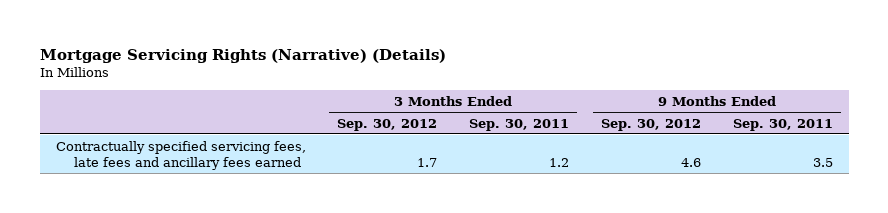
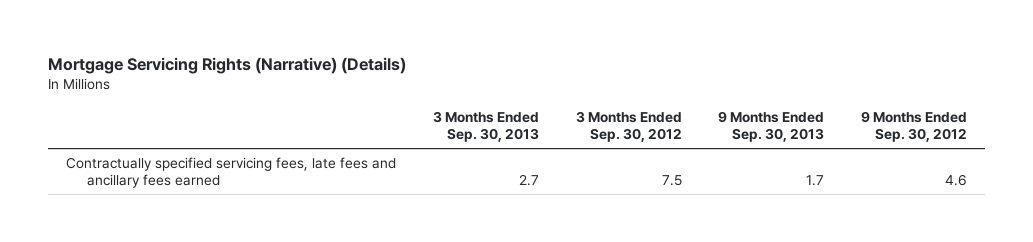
- | 3 Months Ended Sep. 30, 2012 | 3 Months Ended Sep. 30, 2011 | 9 Months Ended Sep. 30, 2012 | 9 Months Ended Sep. 30, 2011
+ | 3 Months Ended Sep. 30, 2013 | 3 Months Ended Sep. 30, 2012 | 9 Months Ended Sep. 30, 2013 | 9 Months Ended Sep. 30, 2012
- Contractually specified servicing fees, late fees and ancillary fees earned | 1.7 | 1.2 | 4.6 | 3.5
+ Contractually specified servicing fees, late fees and ancillary fees earned | 2.7 | 7.5 | 1.7 | 4.6

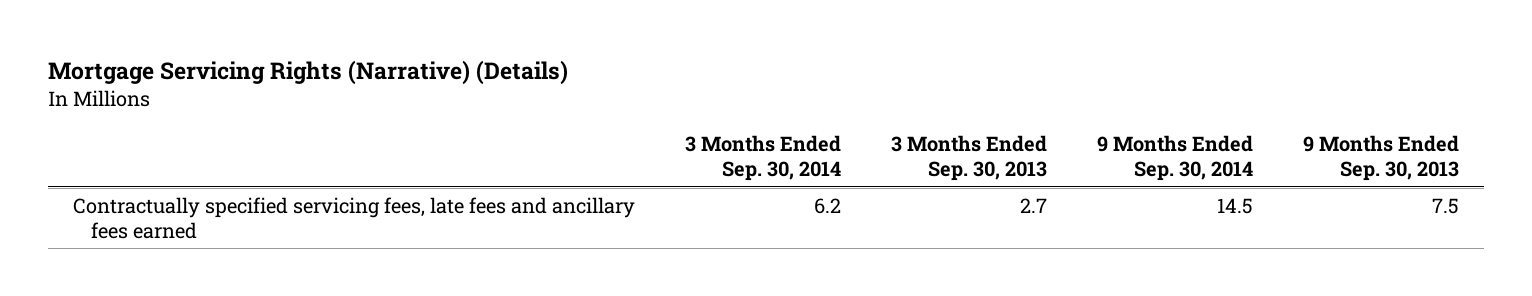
- | 3 Months Ended Sep. 30, 2013 | 3 Months Ended Sep. 30, 2012 | 9 Months Ended Sep. 30, 2013 | 9 Months Ended Sep. 30, 2012
+ | 3 Months Ended Sep. 30, 2014 | 3 Months Ended Sep. 30, 2013 | 9 Months Ended Sep. 30, 2014 | 9 Months Ended Sep. 30, 2013
- Contractually specified servicing fees, late fees and ancillary fees earned | 2.7 | 7.5 | 1.7 | 4.6
+ Contractually specified servicing fees, late fees and ancillary fees earned | 6.2 | 2.7 | 14.5 | 7.5

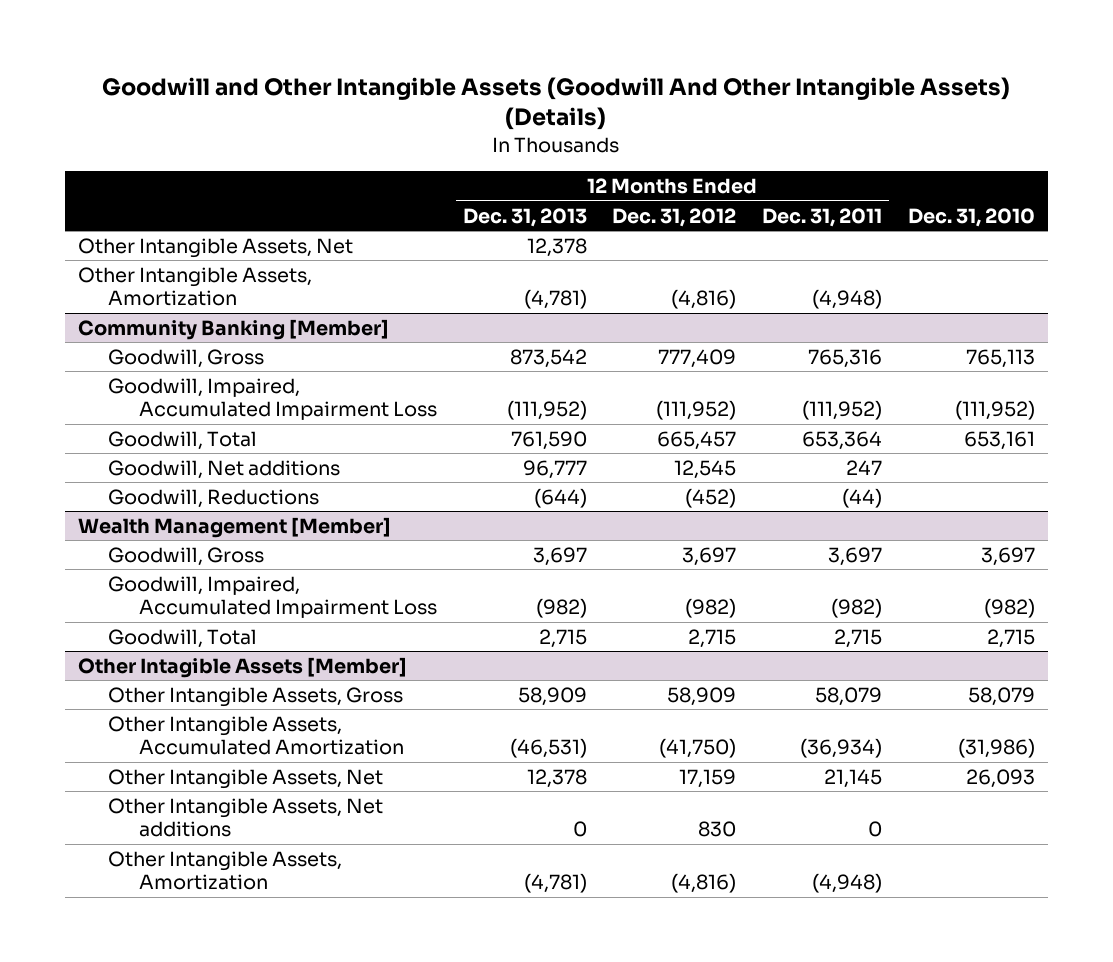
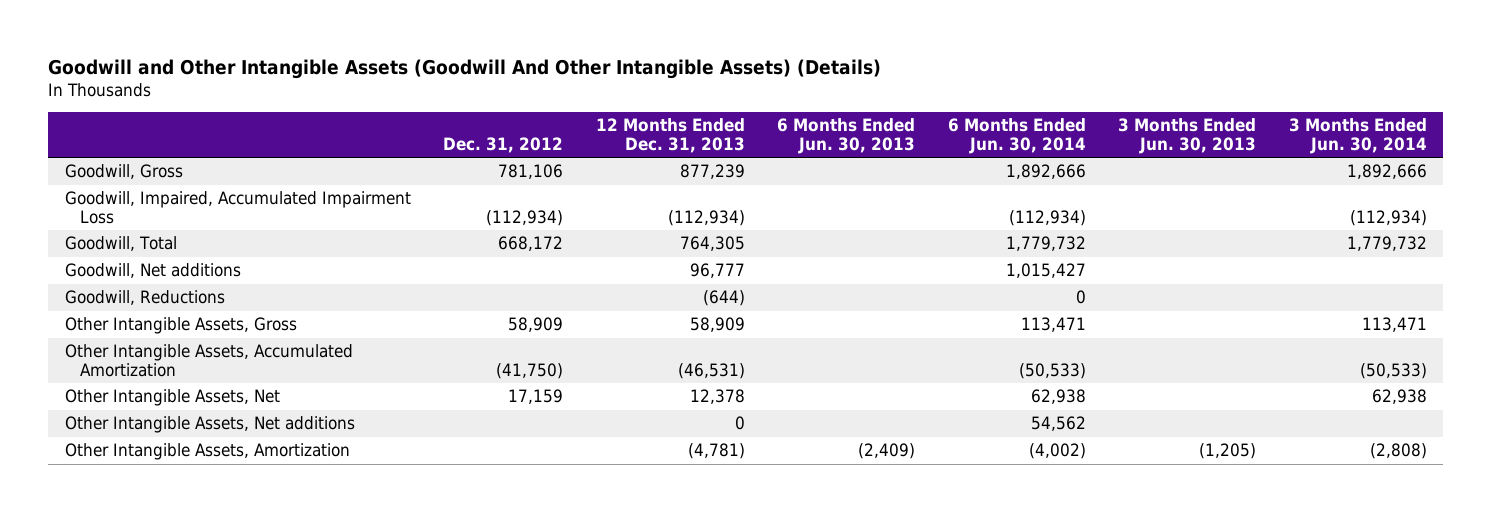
- | 12 Months Ended Dec. 31, 2013 | 12 Months Ended Dec. 31, 2012 | 12 Months Ended Dec. 31, 2011 | Dec. 31, 2010
+ | Dec. 31, 2012 | 12 Months Ended Dec. 31, 2013 | 6 Months Ended Jun. 30, 2013 | 6 Months Ended Jun. 30, 2014 | 3 Months Ended Jun. 30, 2013 | 3 Months Ended Jun. 30, 2014
- Other Intangible Assets, Net | 12,378 | | |
- Other Intangible Assets, Amortization | (4,781) | (4,816) | (4,948) |
- Community Banking [Member]
- Goodwill, Gross | 873,542 | 777,409 | 765,316 | 765,113
- Goodwill, Impaired, Accumulated Impairment Loss | (111,952) | (111,952) | (111,952) | (111,952)
- Goodwill, Total | 761,590 | 665,457 | 653,364 | 653,161
+ Goodwill, Gross | 781,106 | 877,239 | | 1,892,666 | | 1,892,666
+ Goodwill, Impaired, Accumulated Impairment Loss | (112,934) | (112,934) | | (112,934) | | (112,934)
+ Goodwill, Total | 668,172 | 764,305 | | 1,779,732 | | 1,779,732
- Wealth Management [Member]
- Goodwill, Gross | 3,697 | 3,697 | 3,697 | 3,697
- Goodwill, Impaired, Accumulated Impairment Loss | (982) | (982) | (982) | (982)
- Goodwill, Total | 2,715 | 2,715 | 2,715 | 2,715
- Other Intagible Assets [Member]

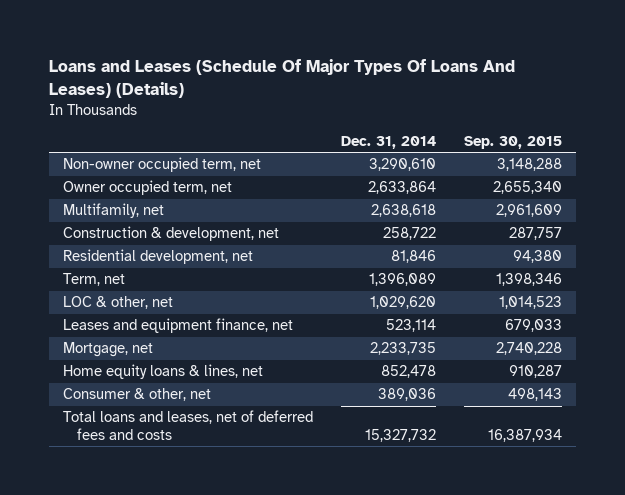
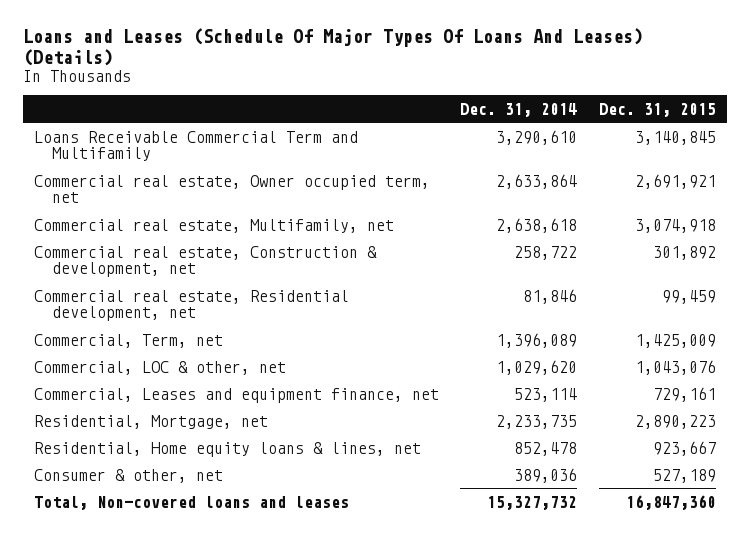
- | Dec. 31, 2014 | Sep. 30, 2015
+ | Dec. 31, 2014 | Dec. 31, 2015
- Non-owner occupied term, net | 3,290,610 | 3,148,288
- Owner occupied term, net | 2,633,864 | 2,655,340
- Multifamily, net | 2,638,618 | 2,961,609
- Construction & development, net | 258,722 | 287,757
- Residential development, net | 81,846 | 94,380
- Term, net | 1,396,089 | 1,398,346
- LOC & other, net | 1,029,620 | 1,014,523
- Leases and equipment finance, net | 523,114 | 679,033
- Mortgage, net | 2,233,735 | 2,740,228
- Home equity loans & lines, net | 852,478 | 910,287
+ Loans Receivable Commercial Term and Multifamily | 3,290,610 | 3,140,845
+ Commercial real estate, Owner occupied term, net | 2,633,864 | 2,691,921
+ Commercial real estate, Multifamily, net | 2,638,618 | 3,074,918
+ Commercial real estate, Construction & development, net | 258,722 | 301,892
+ Commercial real estate, Residential development, net | 81,846 | 99,459
+ Commercial, Term, net | 1,396,089 | 1,425,009
+ Commercial, LOC & other, net | 1,029,620 | 1,043,076
+ Commercial, Leases and equipment finance, net | 523,114 | 729,161
+ Residential, Mortgage, net | 2,233,735 | 2,890,223
+ Residential, Home equity loans & lines, net | 852,478 | 923,667
- Total loans and leases, net of deferred fees and costs | 15,327,732 | 16,387,934
+ Total, Non-covered loans and leases | 15,327,732 | 16,847,360

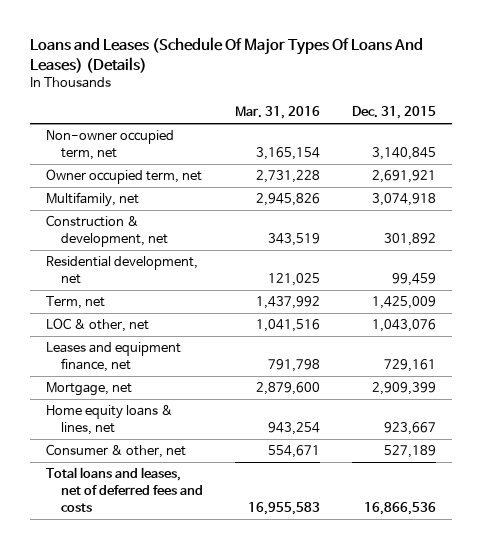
- | Dec. 31, 2014 | Dec. 31, 2015
+ | Mar. 31, 2016 | Dec. 31, 2015
- Loans Receivable Commercial Term and Multifamily | 3,290,610 | 3,140,845
- Commercial real estate, Owner occupied term, net | 2,633,864 | 2,691,921
- Commercial real estate, Multifamily, net | 2,638,618 | 3,074,918
- Commercial real estate, Construction & development, net | 258,722 | 301,892
- Commercial real estate, Residential development, net | 81,846 | 99,459
- Commercial, Term, net | 1,396,089 | 1,425,009
- Commercial, LOC & other, net | 1,029,620 | 1,043,076
- Commercial, Leases and equipment finance, net | 523,114 | 729,161
- Residential, Mortgage, net | 2,233,735 | 2,890,223
- Residential, Home equity loans & lines, net | 852,478 | 923,667
+ Non-owner occupied term, net | 3,165,154 | 3,140,845
+ Owner occupied term, net | 2,731,228 | 2,691,921
+ Multifamily, net | 2,945,826 | 3,074,918
+ Construction & development, net | 343,519 | 301,892
+ Residential development, net | 121,025 | 99,459
+ Term, net | 1,437,992 | 1,425,009
+ LOC & other, net | 1,041,516 | 1,043,076
+ Leases and equipment finance, net | 791,798 | 729,161
+ Mortgage, net | 2,879,600 | 2,909,399
+ Home equity loans & lines, net | 943,254 | 923,667
- Total, Non-covered loans and leases | 15,327,732 | 16,847,360
+ Total loans and leases, net of deferred fees and costs | 16,955,583 | 16,866,536

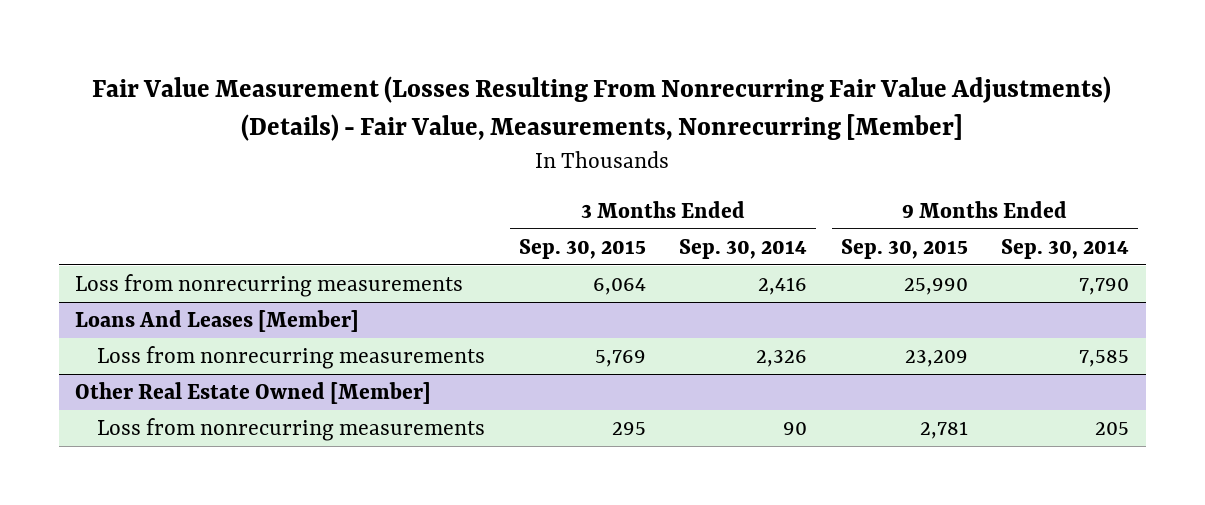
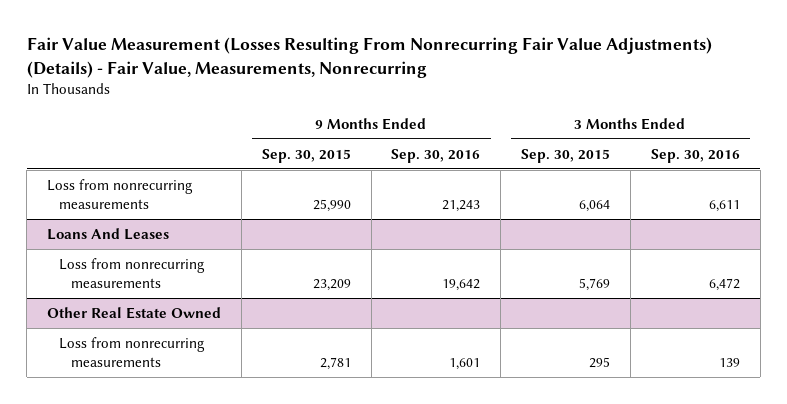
- Fair Value Measurement (Losses Resulting From Nonrecurring Fair Value Adjustments) (Details) - Fair Value, Measurements, Nonrecurring [Member]
+ Fair Value Measurement (Losses Resulting From Nonrecurring Fair Value Adjustments) (Details) - Fair Value, Measurements, Nonrecurring
- | 3 Months Ended Sep. 30, 2015 | 3 Months Ended Sep. 30, 2014 | 9 Months Ended Sep. 30, 2015 | 9 Months Ended Sep. 30, 2014
+ | 9 Months Ended Sep. 30, 2015 | 9 Months Ended Sep. 30, 2016 | 3 Months Ended Sep. 30, 2015 | 3 Months Ended Sep. 30, 2016
- Loans And Leases [Member]
+ Loans And Leases
- Other Real Estate Owned [Member]
+ Other Real Estate Owned

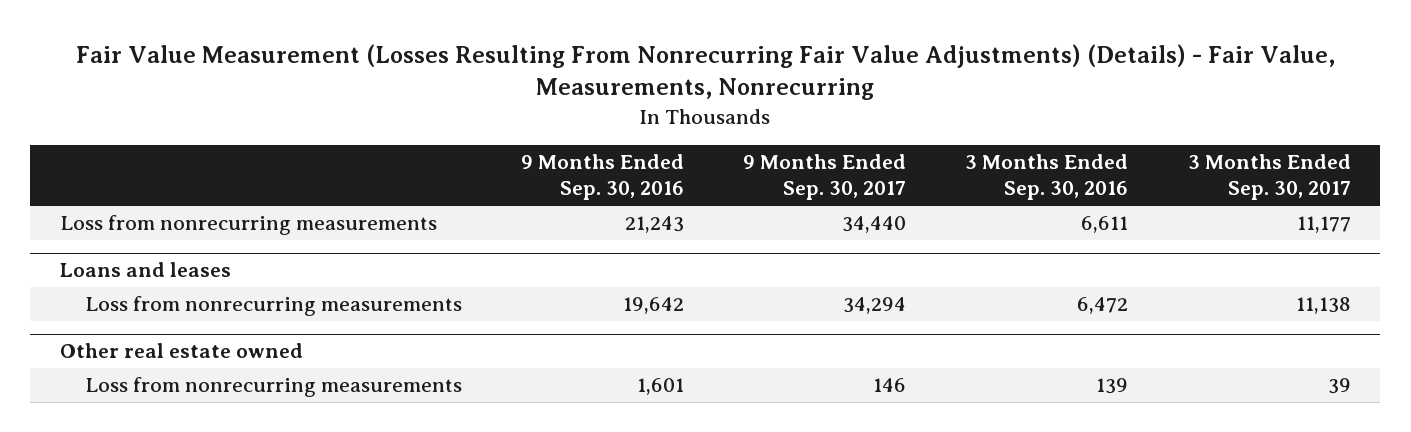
- | 9 Months Ended Sep. 30, 2015 | 9 Months Ended Sep. 30, 2016 | 3 Months Ended Sep. 30, 2015 | 3 Months Ended Sep. 30, 2016
+ | 9 Months Ended Sep. 30, 2016 | 9 Months Ended Sep. 30, 2017 | 3 Months Ended Sep. 30, 2016 | 3 Months Ended Sep. 30, 2017
- Loans And Leases
+ Loans and leases
- Other Real Estate Owned
+ Other real estate owned

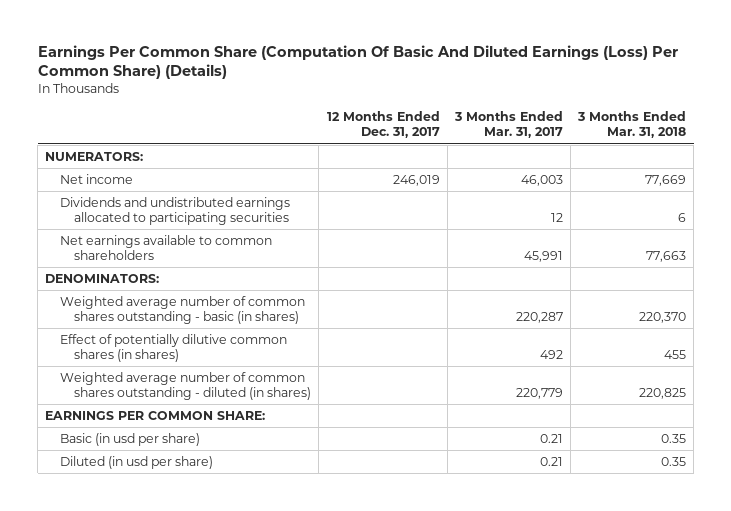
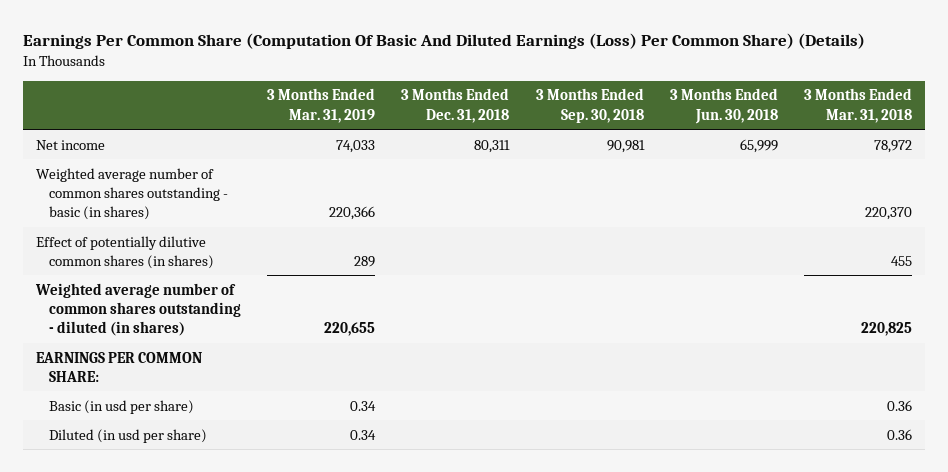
- | 12 Months Ended Dec. 31, 2017 | 3 Months Ended Mar. 31, 2017 | 3 Months Ended Mar. 31, 2018
+ | 3 Months Ended Mar. 31, 2019 | 3 Months Ended Dec. 31, 2018 | 3 Months Ended Sep. 30, 2018 | 3 Months Ended Jun. 30, 2018 | 3 Months Ended Mar. 31, 2018
- NUMERATORS:
- Net income | 246,019 | 46,003 | 77,669
- Dividends and undistributed earnings allocated to participating securities | | 12 | 6
- Net earnings available to common shareholders | | 45,991 | 77,663
- DENOMINATORS:
+ Net income | 74,033 | 80,311 | 90,981 | 65,999 | 78,972
- Basic (in usd per share) | | 0.21 | 0.35
- Diluted (in usd per share) | | 0.21 | 0.35
+ Basic (in usd per share) | 0.34 | | | | 0.36
+ Diluted (in usd per share) | 0.34 | | | | 0.36

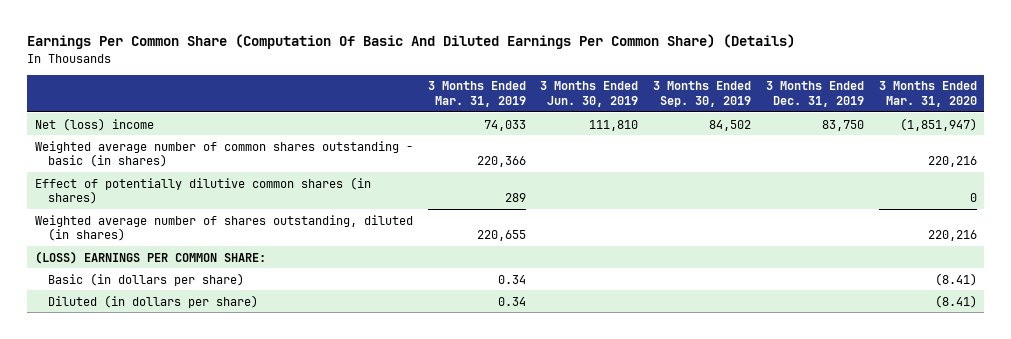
- Earnings Per Common Share (Computation Of Basic And Diluted Earnings (Loss) Per Common Share) (Details)
+ Earnings Per Common Share (Computation Of Basic And Diluted Earnings Per Common Share) (Details)
- | 3 Months Ended Mar. 31, 2019 | 3 Months Ended Dec. 31, 2018 | 3 Months Ended Sep. 30, 2018 | 3 Months Ended Jun. 30, 2018 | 3 Months Ended Mar. 31, 2018
+ | 3 Months Ended Mar. 31, 2019 | 3 Months Ended Jun. 30, 2019 | 3 Months Ended Sep. 30, 2019 | 3 Months Ended Dec. 31, 2019 | 3 Months Ended Mar. 31, 2020
- Net income | 74,033 | 80,311 | 90,981 | 65,999 | 78,972
+ Net (loss) income | 74,033 | 111,810 | 84,502 | 83,750 | (1,851,947)
- Weighted average number of common shares outstanding - diluted (in shares) | 220,655 | | | | 220,825
- EARNINGS PER COMMON SHARE:
- Basic (in usd per share) | 0.34 | | | | 0.36
- Diluted (in usd per share) | 0.34 | | | | 0.36
+ Weighted average number of shares outstanding, diluted (in shares) | 220,655 | | | | 220,216
+ (LOSS) EARNINGS PER COMMON SHARE:
+ Basic (in dollars per share) | 0.34 | | | | (8.41)
+ Diluted (in dollars per share) | 0.34 | | | | (8.41)

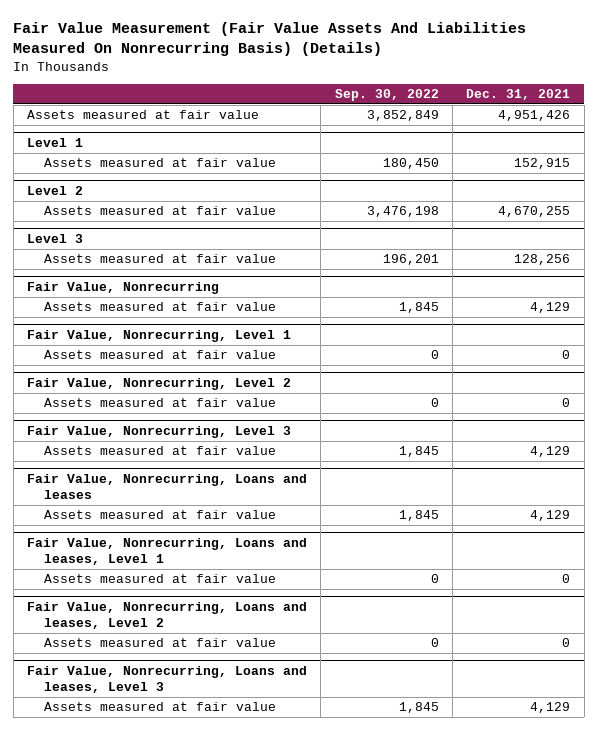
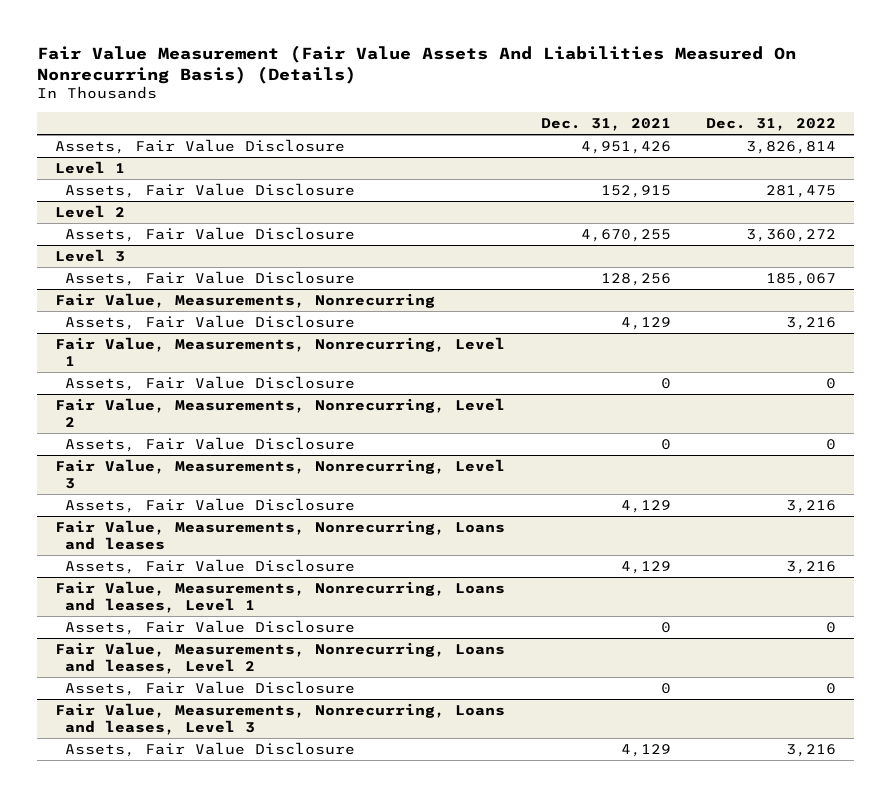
- | Sep. 30, 2022 | Dec. 31, 2021
+ | Dec. 31, 2021 | Dec. 31, 2022
- Assets measured at fair value | 3,852,849 | 4,951,426
+ Assets, Fair Value Disclosure | 4,951,426 | 3,826,814
@ Level 1
- Assets measured at fair value | 180,450 | 152,915
+ Assets, Fair Value Disclosure | 152,915 | 281,475
@ Level 2
- Assets measured at fair value | 3,476,198 | 4,670,255
+ Assets, Fair Value Disclosure | 4,670,255 | 3,360,272
@ Level 3
- Assets measured at fair value | 196,201 | 128,256
- Fair Value, Nonrecurring
- Assets measured at fair value | 1,845 | 4,129
- Fair Value, Nonrecurring, Level 1
- Assets measured at fair value | 0 | 0
- Fair Value, Nonrecurring, Level 2
- Assets measured at fair value | 0 | 0
- Fair Value, Nonrecurring, Level 3
- Assets measured at fair value | 1,845 | 4,129
- Fair Value, Nonrecurring, Loans and leases
- Assets measured at fair value | 1,845 | 4,129
- Fair Value, Nonrecurring, Loans and leases, Level 1
- Assets measured at fair value | 0 | 0
- Fair Value, Nonrecurring, Loans and leases, Level 2
- Assets measured at fair value | 0 | 0
- Fair Value, Nonrecurring, Loans and leases, Level 3
- Assets measured at fair value | 1,845 | 4,129
@ Level 3
+ Assets, Fair Value Disclosure | 128,256 | 185,067
+ Fair Value, Measurements, Nonrecurring
+ Assets, Fair Value Disclosure | 4,129 | 3,216
+ Fair Value, Measurements, Nonrecurring, Level 1
+ Assets, Fair Value Disclosure | 0 | 0
+ Fair Value, Measurements, Nonrecurring, Level 2
+ Assets, Fair Value Disclosure | 0 | 0
+ Fair Value, Measurements, Nonrecurring, Level 3
+ Assets, Fair Value Disclosure | 4,129 | 3,216
+ Fair Value, Measurements, Nonrecurring, Loans and leases
+ Assets, Fair Value Disclosure | 4,129 | 3,216
+ Fair Value, Measurements, Nonrecurring, Loans and leases, Level 1
+ Assets, Fair Value Disclosure | 0 | 0
+ Fair Value, Measurements, Nonrecurring, Loans and leases, Level 2
+ Assets, Fair Value Disclosure | 0 | 0
+ Fair Value, Measurements, Nonrecurring, Loans and leases, Level 3
+ Assets, Fair Value Disclosure | 4,129 | 3,216

